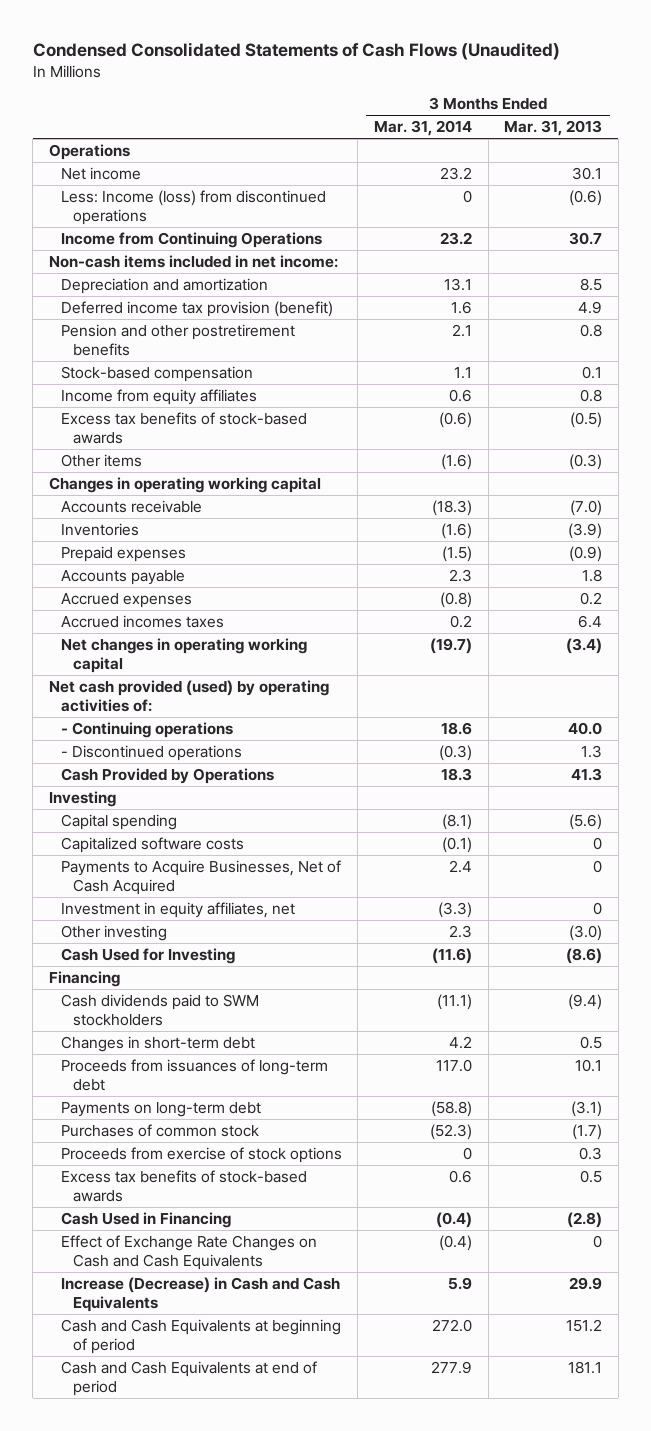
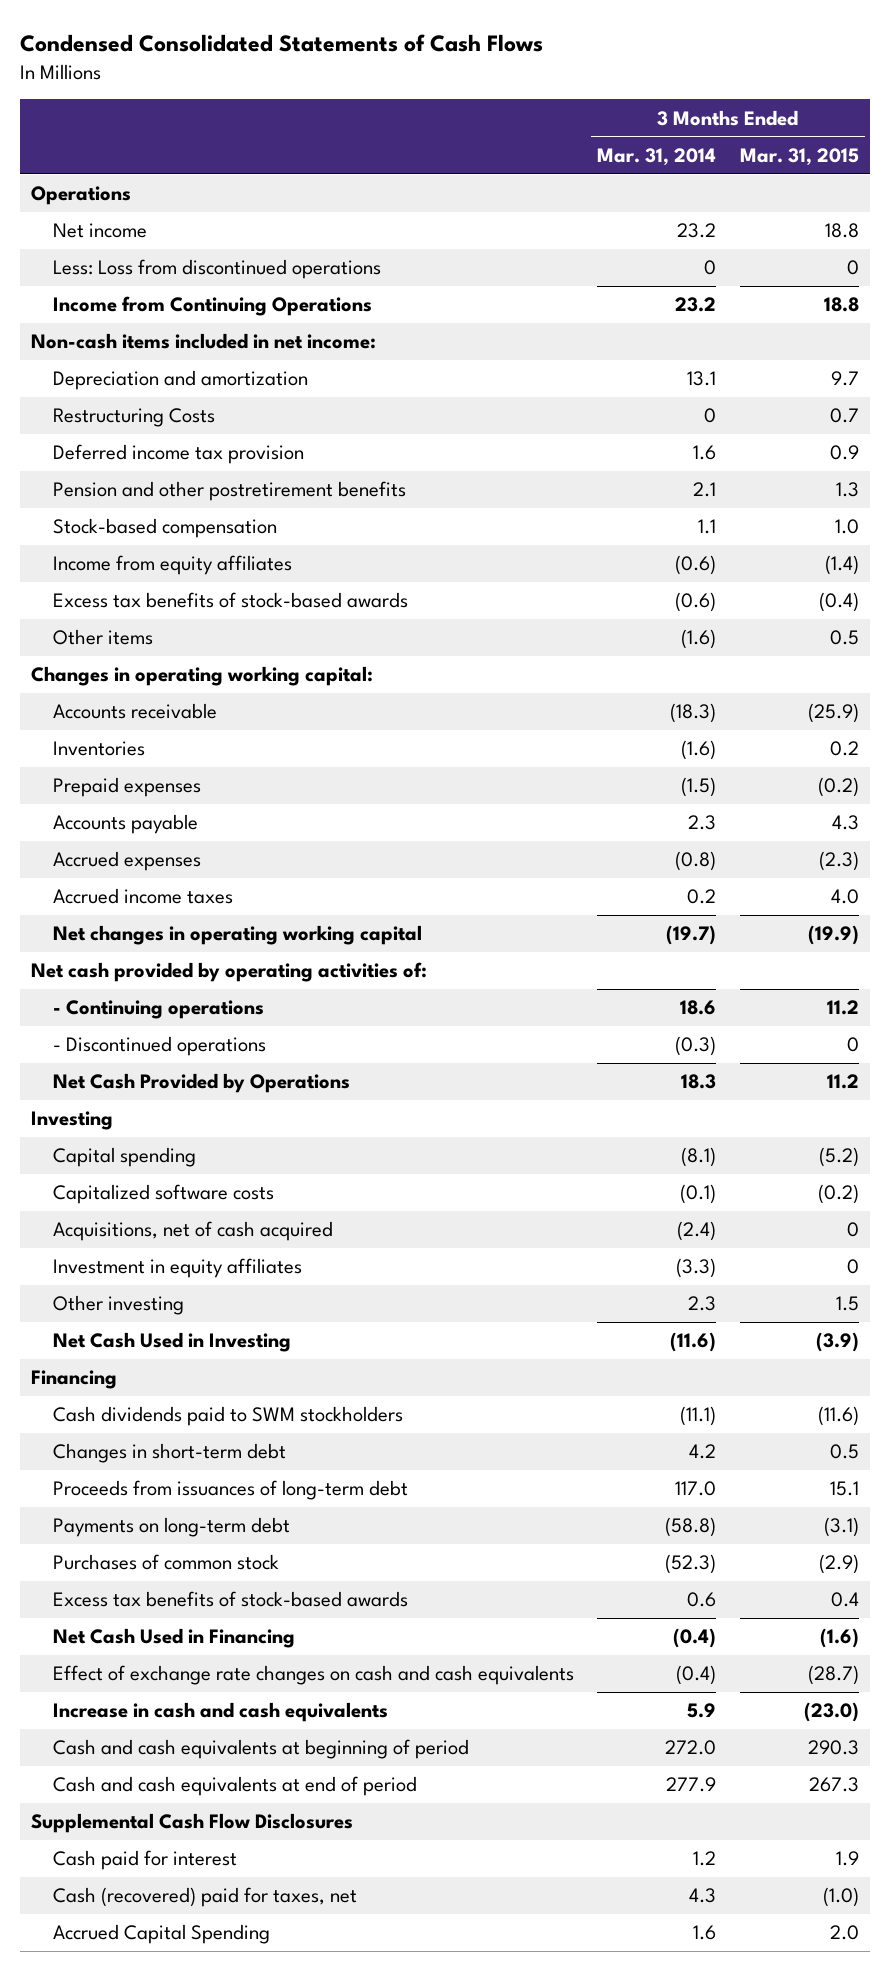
- Condensed Consolidated Statements of Cash Flows (Unaudited)
+ Condensed Consolidated Statements of Cash Flows
- | 3 Months Ended Mar. 31, 2014 | 3 Months Ended Mar. 31, 2013
+ | 3 Months Ended Mar. 31, 2014 | 3 Months Ended Mar. 31, 2015
- Less: Income (loss) from discontinued operations | 0 | (0.6)
+ Less: Loss from discontinued operations | 0 | 0
- Deferred income tax provision (benefit) | 1.6 | 4.9
+ Restructuring Costs | 0 | 0.7
+ Deferred income tax provision | 1.6 | 0.9
- Income from equity affiliates | 0.6 | 0.8
+ Income from equity affiliates | (0.6) | (1.4)
- Changes in operating working capital
+ Changes in operating working capital:
- Accrued incomes taxes | 0.2 | 6.4
+ Accrued income taxes | 0.2 | 4.0
- Net cash provided (used) by operating activities of:
+ Net cash provided by operating activities of:
- Cash Provided by Operations | 18.3 | 41.3
+ Net Cash Provided by Operations | 18.3 | 11.2
- Payments to Acquire Businesses, Net of Cash Acquired | 2.4 | 0
- Investment in equity affiliates, net | (3.3) | 0
+ Acquisitions, net of cash acquired | (2.4) | 0
+ Investment in equity affiliates | (3.3) | 0
- Cash Used for Investing | (11.6) | (8.6)
+ Net Cash Used in Investing | (11.6) | (3.9)
- Proceeds from exercise of stock options | 0 | 0.3
- Cash Used in Financing | (0.4) | (2.8)
- Effect of Exchange Rate Changes on Cash and Cash Equivalents | (0.4) | 0
- Increase (Decrease) in Cash and Cash Equivalents | 5.9 | 29.9
- Cash and Cash Equivalents at beginning of period | 272.0 | 151.2
- Cash and Cash Equivalents at end of period | 277.9 | 181.1
+ Net Cash Used in Financing | (0.4) | (1.6)
+ Effect of exchange rate changes on cash and cash equivalents | (0.4) | (28.7)
+ Increase in cash and cash equivalents | 5.9 | (23.0)
+ Cash and cash equivalents at beginning of period | 272.0 | 290.3
+ Cash and cash equivalents at end of period | 277.9 | 267.3
+ Supplemental Cash Flow Disclosures
+ Cash paid for interest | 1.2 | 1.9
+ Cash (recovered) paid for taxes, net | 4.3 | (1.0)
+ Accrued Capital Spending | 1.6 | 2.0

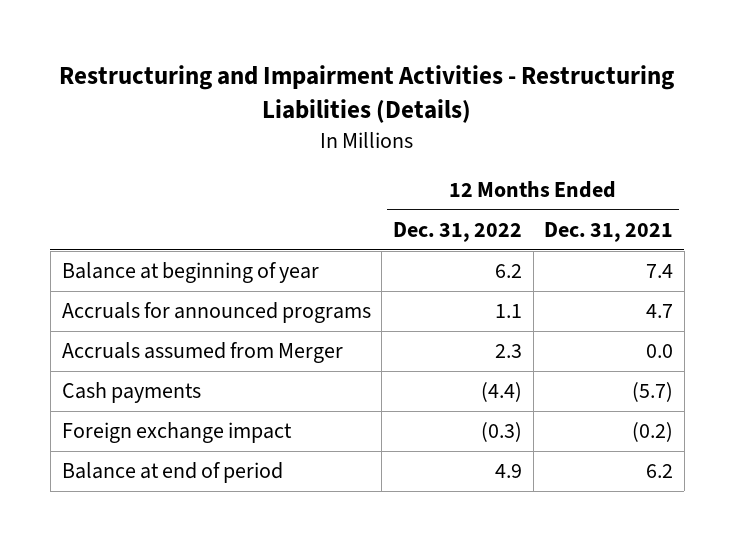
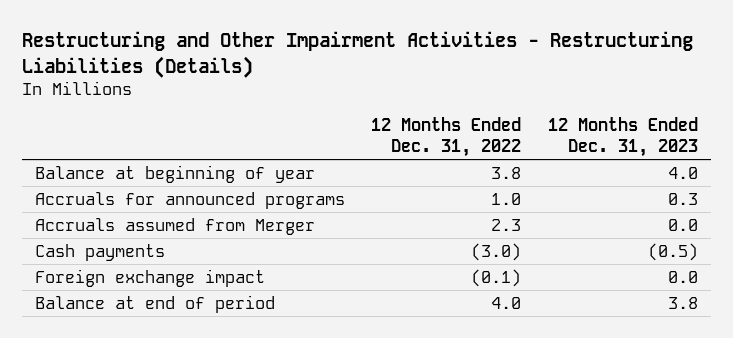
- Restructuring and Impairment Activities - Restructuring Liabilities (Details)
+ Restructuring and Other Impairment Activities - Restructuring Liabilities (Details)
- | 12 Months Ended Dec. 31, 2022 | 12 Months Ended Dec. 31, 2021
+ | 12 Months Ended Dec. 31, 2022 | 12 Months Ended Dec. 31, 2023
- Balance at beginning of year | 6.2 | 7.4
- Accruals for announced programs | 1.1 | 4.7
+ Balance at beginning of year | 3.8 | 4.0
+ Accruals for announced programs | 1.0 | 0.3
- Cash payments | (4.4) | (5.7)
- Foreign exchange impact | (0.3) | (0.2)
- Balance at end of period | 4.9 | 6.2
+ Cash payments | (3.0) | (0.5)
+ Foreign exchange impact | (0.1) | 0.0
+ Balance at end of period | 4.0 | 3.8

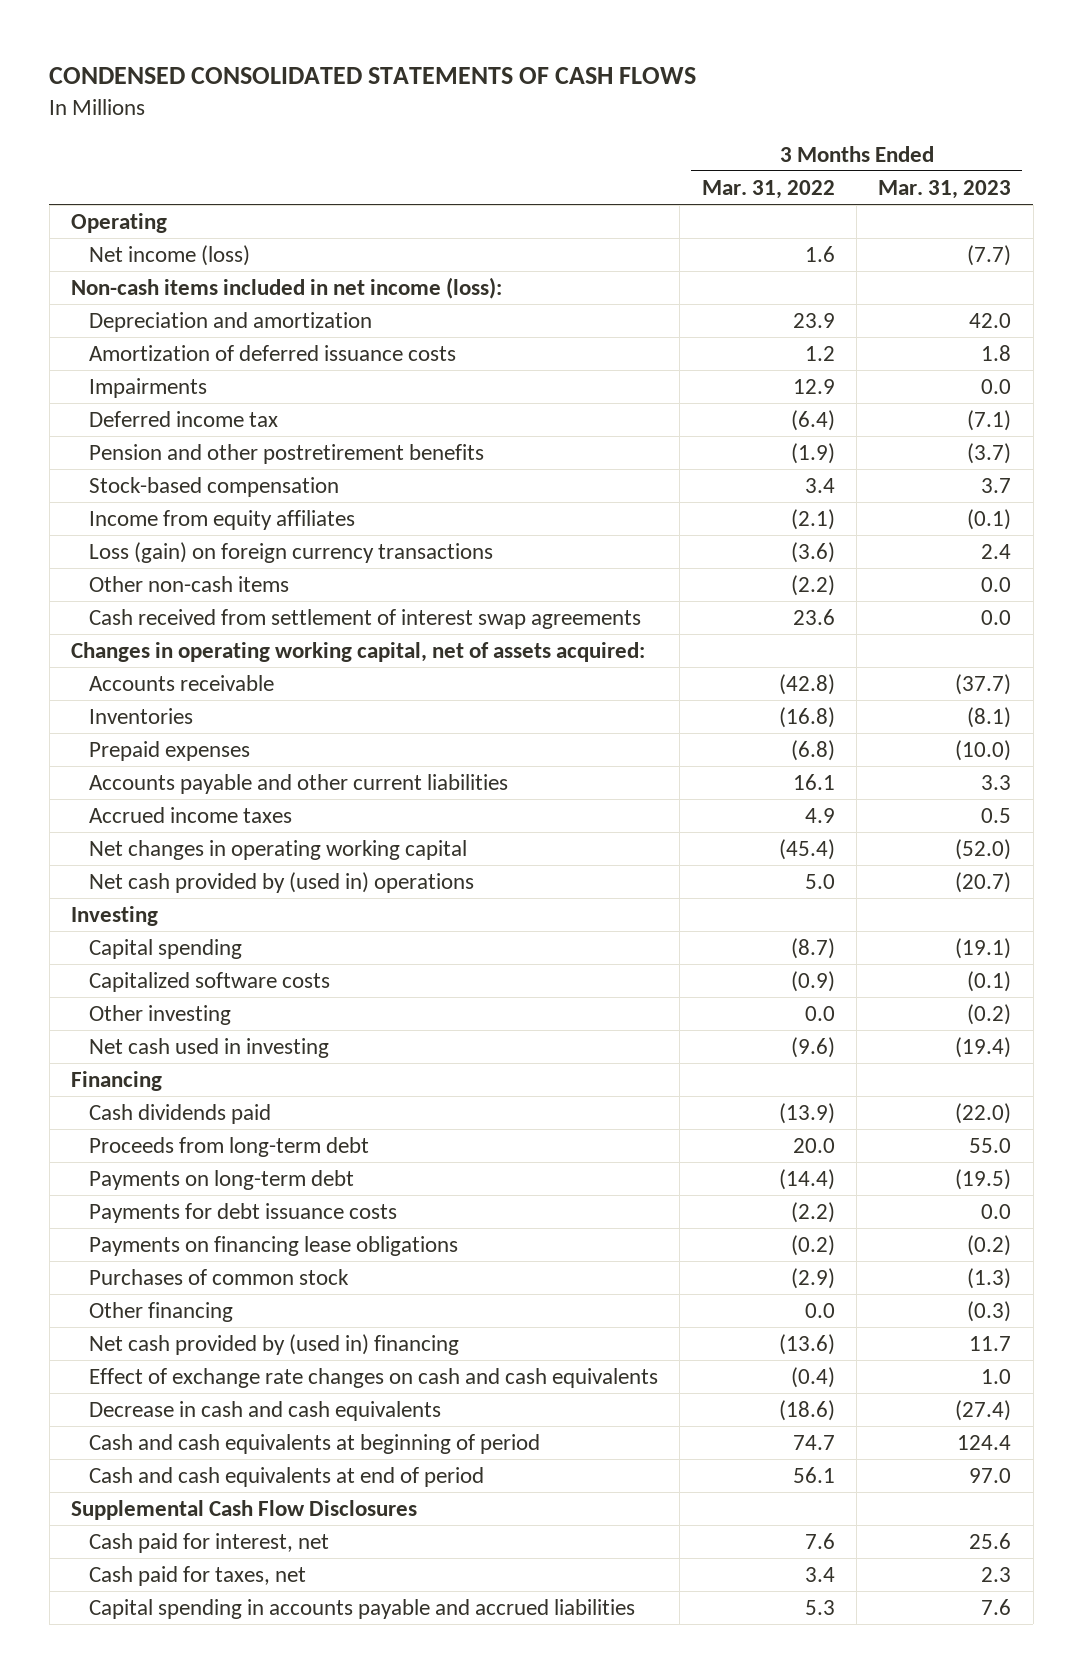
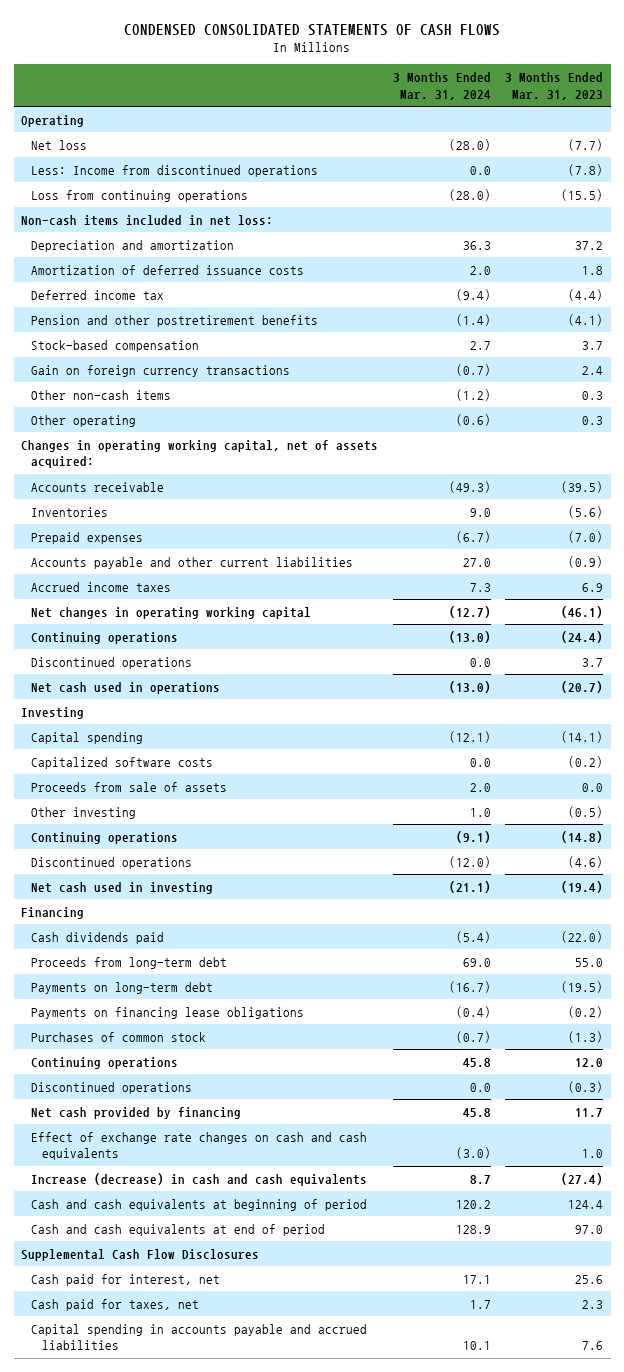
- | 3 Months Ended Mar. 31, 2022 | 3 Months Ended Mar. 31, 2023
+ | 3 Months Ended Mar. 31, 2024 | 3 Months Ended Mar. 31, 2023
- Net income (loss) | 1.6 | (7.7)
- Non-cash items included in net income (loss):
- Depreciation and amortization | 23.9 | 42.0
+ Net loss | (28.0) | (7.7)
+ Less: Income from discontinued operations | 0.0 | (7.8)
+ Loss from continuing operations | (28.0) | (15.5)
+ Non-cash items included in net loss:
+ Depreciation and amortization | 36.3 | 37.2
- Impairments | 12.9 | 0.0
- Deferred income tax | (6.4) | (7.1)
- Pension and other postretirement benefits | (1.9) | (3.7)
+ Deferred income tax | (9.4) | (4.4)
+ Pension and other postretirement benefits | (1.4) | (4.1)
- Income from equity affiliates | (2.1) | (0.1)
- Loss (gain) on foreign currency transactions | (3.6) | 2.4
- Other non-cash items | (2.2) | 0.0
- Cash received from settlement of interest swap agreements | 23.6 | 0.0
+ Gain on foreign currency transactions | (0.7) | 2.4
+ Other non-cash items | (1.2) | 0.3
+ Other operating | (0.6) | 0.3
- Accounts receivable | (42.8) | (37.7)
- Inventories | (16.8) | (8.1)
- Prepaid expenses | (6.8) | (10.0)
- Accounts payable and other current liabilities | 16.1 | 3.3
- Accrued income taxes | 4.9 | 0.5
- Net changes in operating working capital | (45.4) | (52.0)
- Net cash provided by (used in) operations | 5.0 | (20.7)
+ Accounts receivable | (49.3) | (39.5)
+ Inventories | 9.0 | (5.6)
+ Prepaid expenses | (6.7) | (7.0)
+ Accounts payable and other current liabilities | 27.0 | (0.9)
+ Accrued income taxes | 7.3 | 6.9
+ Net changes in operating working capital | (12.7) | (46.1)
+ Continuing operations | (13.0) | (24.4)
+ Discontinued operations | 0.0 | 3.7
+ Net cash used in operations | (13.0) | (20.7)
- Capital spending | (8.7) | (19.1)
- Capitalized software costs | (0.9) | (0.1)
- Other investing | 0.0 | (0.2)
+ Capital spending | (12.1) | (14.1)
+ Capitalized software costs | 0.0 | (0.2)
+ Proceeds from sale of assets | 2.0 | 0.0
+ Other investing | 1.0 | (0.5)
+ Continuing operations | (9.1) | (14.8)
+ Discontinued operations | (12.0) | (4.6)
- Payments for debt issuance costs | (2.2) | 0.0
- Other financing | 0.0 | (0.3)
- Net cash provided by (used in) financing | (13.6) | 11.7
+ Continuing operations | 45.8 | 12.0
+ Discontinued operations | 0.0 | (0.3)
+ Net cash provided by financing | 45.8 | 11.7
- Decrease in cash and cash equivalents | (18.6) | (27.4)
+ Increase (decrease) in cash and cash equivalents | 8.7 | (27.4)

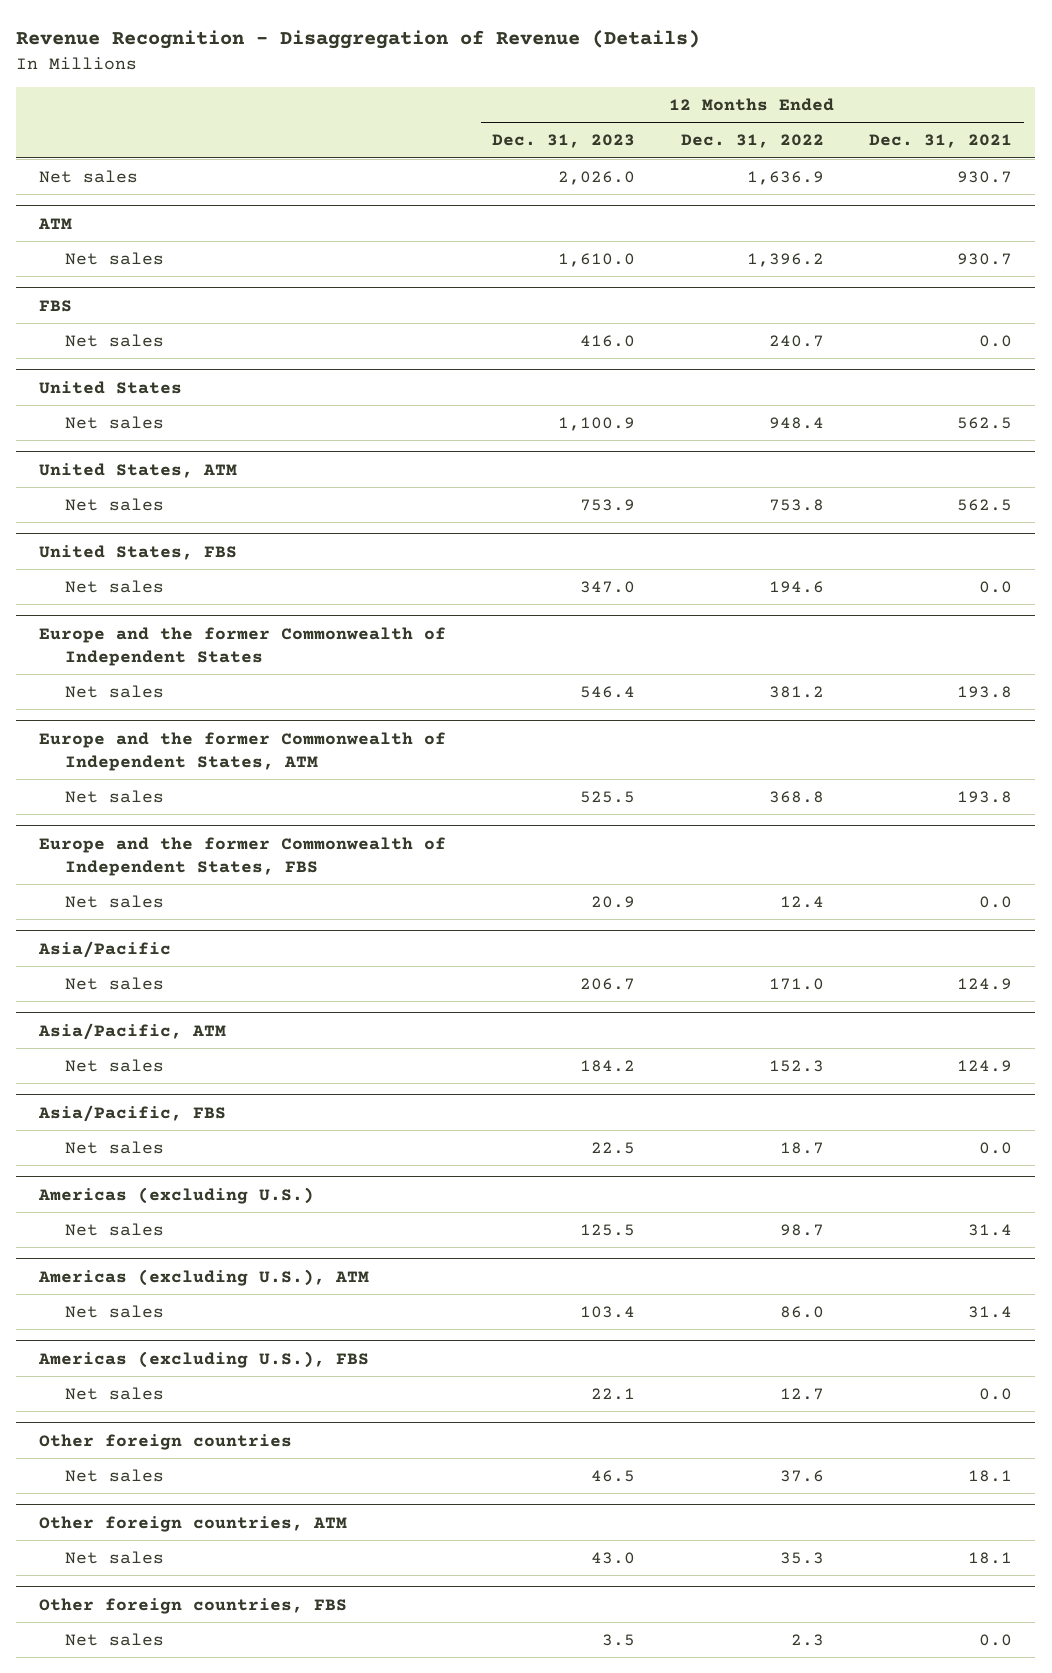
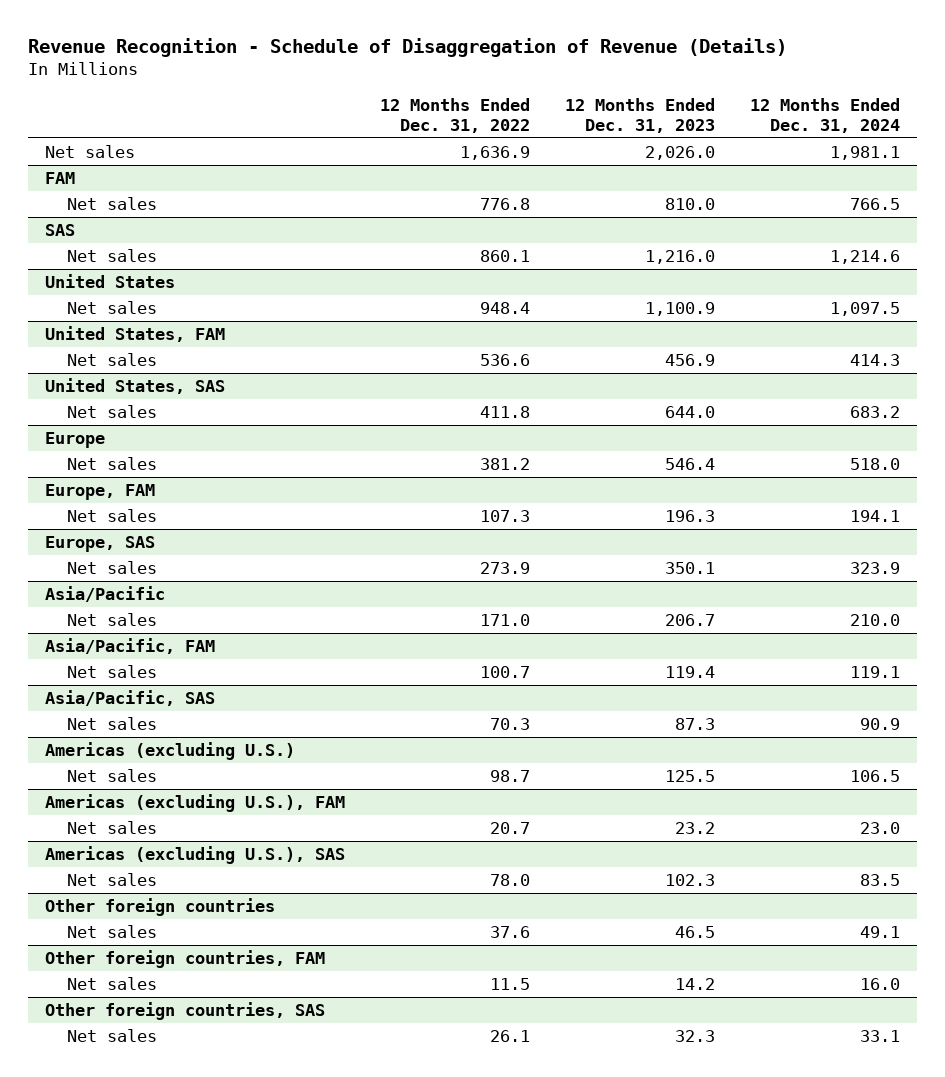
- Revenue Recognition - Disaggregation of Revenue (Details)
+ Revenue Recognition - Schedule of Disaggregation of Revenue (Details)
- | 12 Months Ended Dec. 31, 2023 | 12 Months Ended Dec. 31, 2022 | 12 Months Ended Dec. 31, 2021
+ | 12 Months Ended Dec. 31, 2022 | 12 Months Ended Dec. 31, 2023 | 12 Months Ended Dec. 31, 2024
- ATM
- Net sales | 1,610.0 | 1,396.2 | 930.7
- FBS
- Net sales | 416.0 | 240.7 | 0.0
+ FAM
+ Net sales | 776.8 | 810.0 | 766.5
+ SAS
+ Net sales | 860.1 | 1,216.0 | 1,214.6
- United States, ATM
- Net sales | 753.9 | 753.8 | 562.5
- United States, FBS
- Net sales | 347.0 | 194.6 | 0.0
- Europe and the former Commonwealth of Independent States
+ United States, FAM
+ Net sales | 536.6 | 456.9 | 414.3
+ United States, SAS
+ Net sales | 411.8 | 644.0 | 683.2
+ Europe
- Europe and the former Commonwealth of Independent States, ATM
- Net sales | 525.5 | 368.8 | 193.8
- Europe and the former Commonwealth of Independent States, FBS
- Net sales | 20.9 | 12.4 | 0.0
+ Europe, FAM
+ Net sales | 107.3 | 196.3 | 194.1
+ Europe, SAS
+ Net sales | 273.9 | 350.1 | 323.9
- Asia/Pacific, ATM
- Net sales | 184.2 | 152.3 | 124.9
- Asia/Pacific, FBS
- Net sales | 22.5 | 18.7 | 0.0
+ Asia/Pacific, FAM
+ Net sales | 100.7 | 119.4 | 119.1
+ Asia/Pacific, SAS
+ Net sales | 70.3 | 87.3 | 90.9
- Americas (excluding U.S.), ATM
- Net sales | 103.4 | 86.0 | 31.4
- Americas (excluding U.S.), FBS
- Net sales | 22.1 | 12.7 | 0.0
+ Americas (excluding U.S.), FAM
+ Net sales | 20.7 | 23.2 | 23.0
+ Americas (excluding U.S.), SAS
+ Net sales | 78.0 | 102.3 | 83.5
- Other foreign countries, ATM
- Net sales | 43.0 | 35.3 | 18.1
- Other foreign countries, FBS
- Net sales | 3.5 | 2.3 | 0.0
+ Other foreign countries, FAM
+ Net sales | 11.5 | 14.2 | 16.0
+ Other foreign countries, SAS
+ Net sales | 26.1 | 32.3 | 33.1

